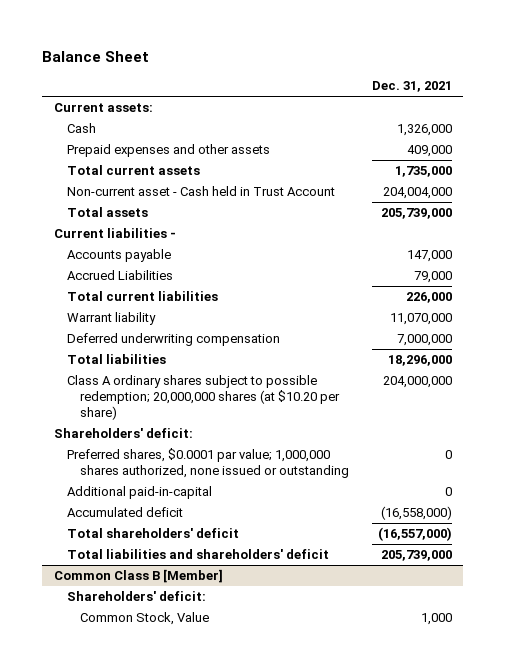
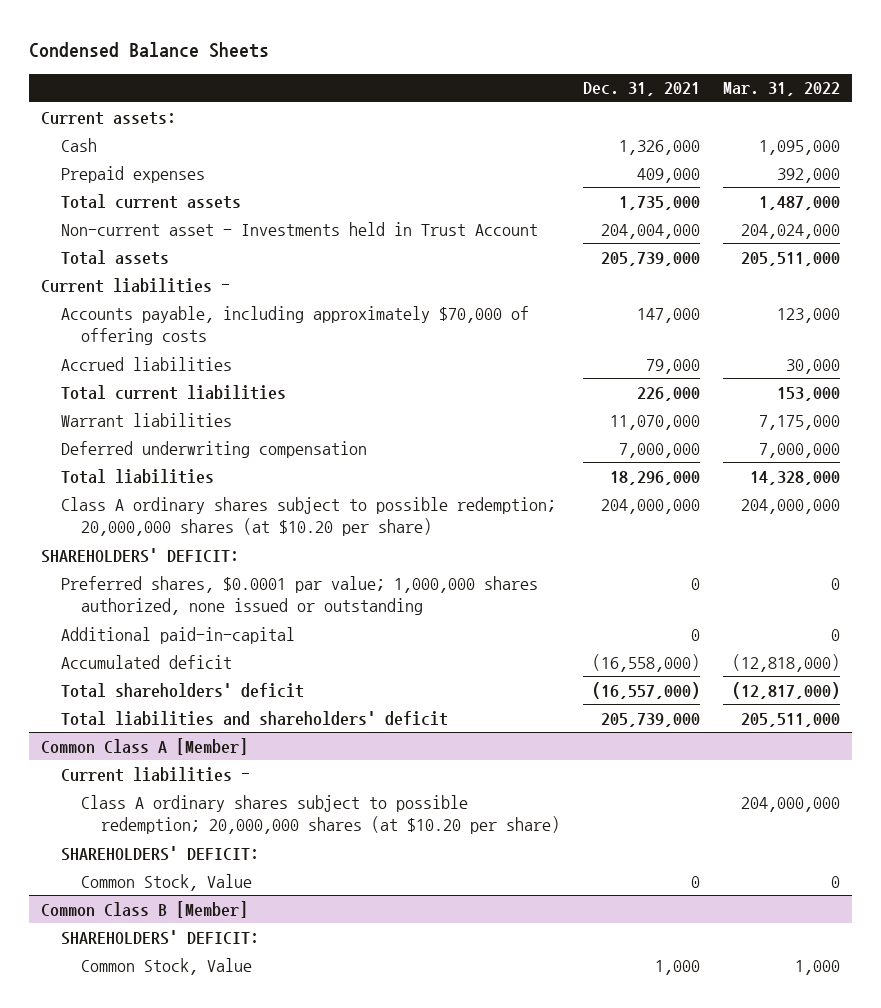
- Balance Sheet
+ Condensed Balance Sheets
- | Dec. 31, 2021
+ | Dec. 31, 2021 | Mar. 31, 2022
- Prepaid expenses and other assets | 409,000
+ Prepaid expenses | 409,000 | 392,000
- Non-current asset - Cash held in Trust Account | 204,004,000
+ Non-current asset - Investments held in Trust Account | 204,004,000 | 204,024,000
- Accounts payable | 147,000
- Accrued Liabilities | 79,000
+ Accounts payable, including approximately $70,000 of offering costs | 147,000 | 123,000
+ Accrued liabilities | 79,000 | 30,000
- Warrant liability | 11,070,000
+ Warrant liabilities | 11,070,000 | 7,175,000
- Shareholders' deficit:
+ SHAREHOLDERS' DEFICIT:
+ Common Class A [Member]
+ Current liabilities -
+ Class A ordinary shares subject to possible redemption; 20,000,000 shares (at $10.20 per share) | | 204,000,000
+ SHAREHOLDERS' DEFICIT:
+ Common Stock, Value | 0 | 0
@ Common Class B [Member]
- Shareholders' deficit:
+ SHAREHOLDERS' DEFICIT:

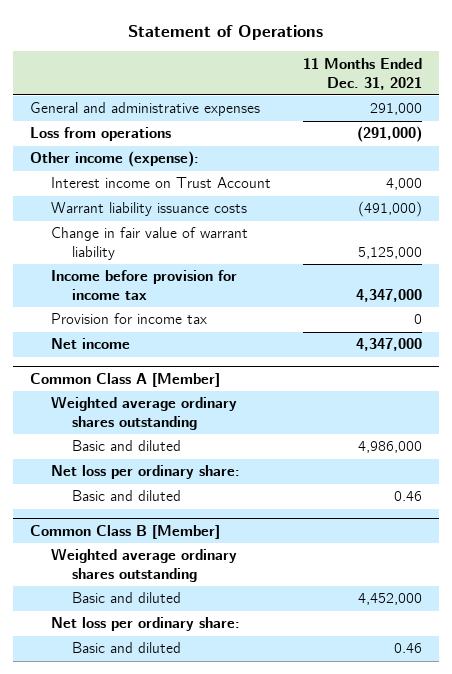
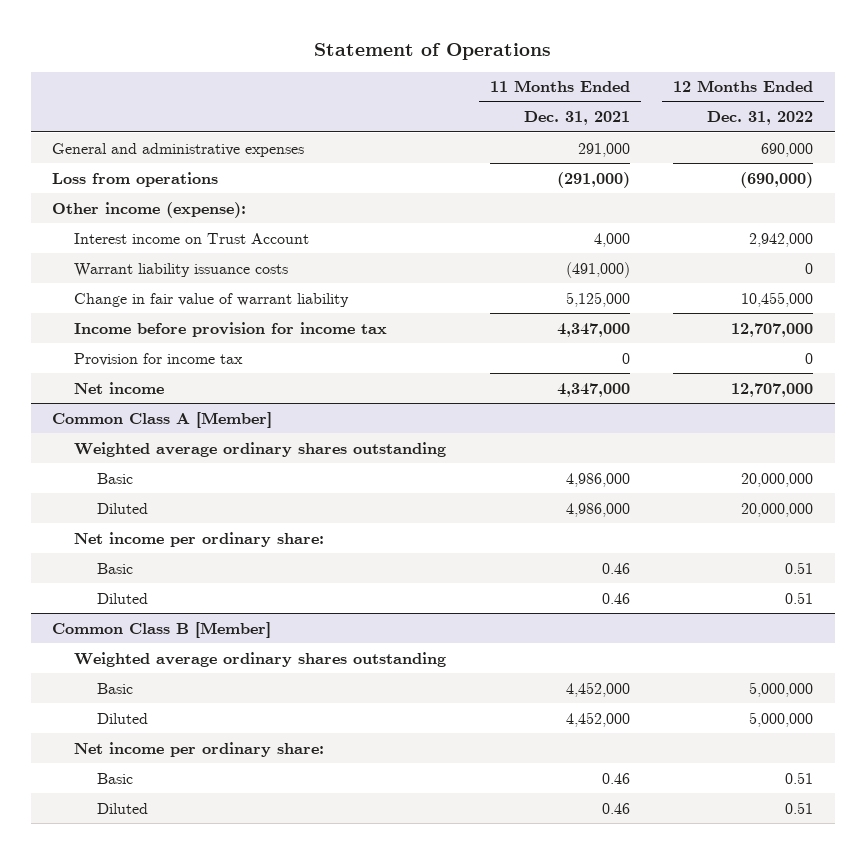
- | 11 Months Ended Dec. 31, 2021
+ | 11 Months Ended Dec. 31, 2021 | 12 Months Ended Dec. 31, 2022
@ Common Class A [Member]
- Basic and diluted | 4,986,000
- Net loss per ordinary share:
- Basic and diluted | 0.46
+ Basic | 4,986,000 | 20,000,000
+ Diluted | 4,986,000 | 20,000,000
+ Net income per ordinary share:
+ Basic | 0.46 | 0.51
+ Diluted | 0.46 | 0.51
@ Common Class B [Member]
- Basic and diluted | 4,452,000
- Net loss per ordinary share:
- Basic and diluted | 0.46
+ Basic | 4,452,000 | 5,000,000
+ Diluted | 4,452,000 | 5,000,000
+ Net income per ordinary share:
+ Basic | 0.46 | 0.51
+ Diluted | 0.46 | 0.51

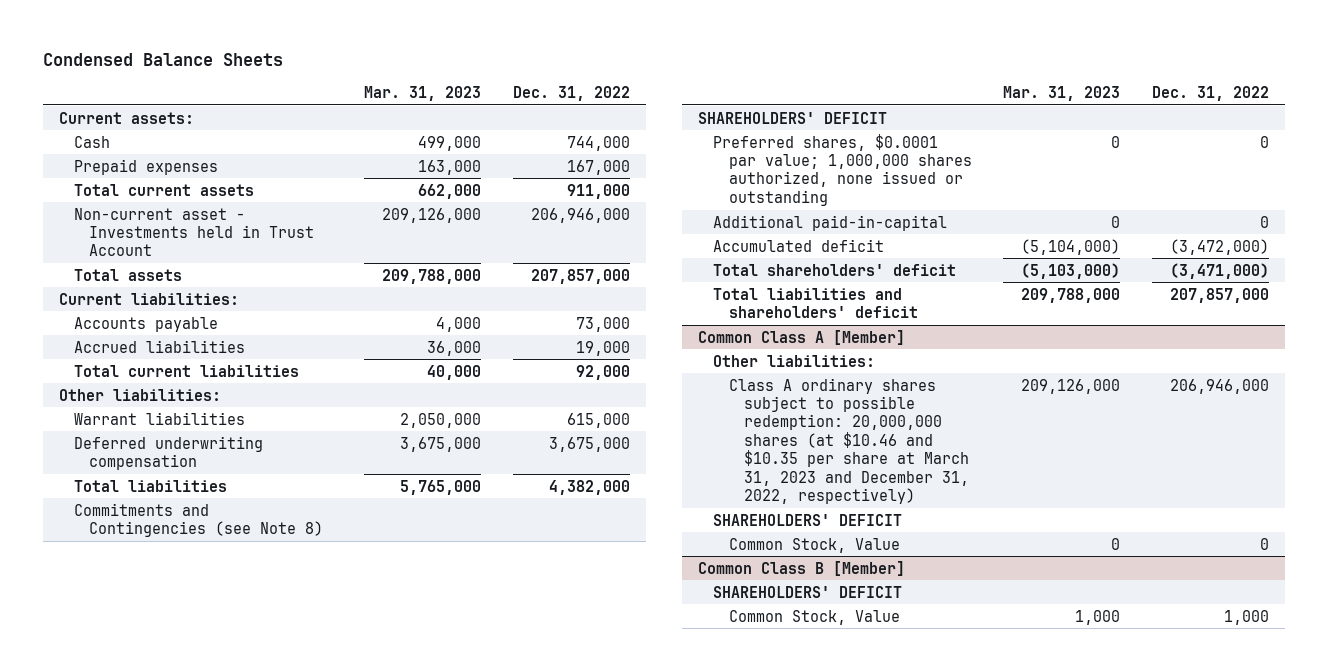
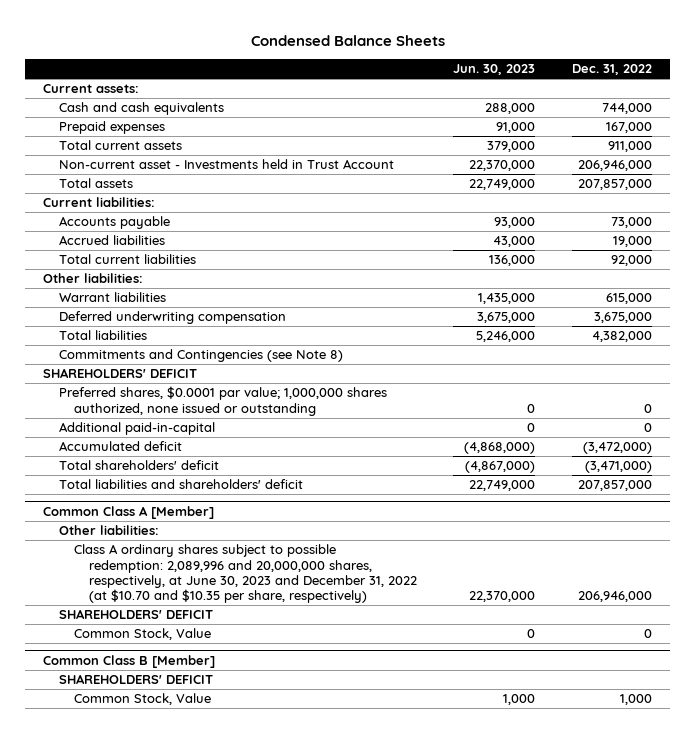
- | Mar. 31, 2023 | Dec. 31, 2022
+ | Jun. 30, 2023 | Dec. 31, 2022
- Cash | 499,000 | 744,000
+ Cash and cash equivalents | 288,000 | 744,000
@ Common Class A [Member]
- Class A ordinary shares subject to possible redemption: 20,000,000 shares (at $10.46 and $10.35 per share at March 31, 2023 and December 31, 2022, respectively) | 209,126,000 | 206,946,000
+ Class A ordinary shares subject to possible redemption: 2,089,996 and 20,000,000 shares, respectively, at June 30, 2023 and December 31, 2022 (at $10.70 and $10.35 per share, respectively) | 22,370,000 | 206,946,000

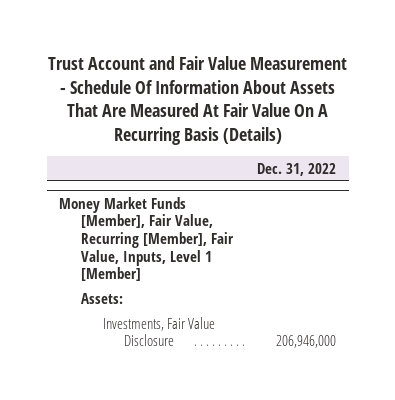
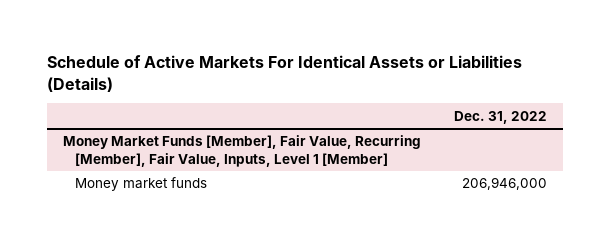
- Trust Account and Fair Value Measurement - Schedule Of Information About Assets That Are Measured At Fair Value On A Recurring Basis (Details)
+ Schedule of Active Markets For Identical Assets or Liabilities (Details)
@ Money Market Funds [Member], Fair Value, Recurring [Member], Fair Value, Inputs, Level 1 [Member]
- Assets:
- Investments, Fair Value Disclosure | 206,946,000
+ Money market funds | 206,946,000

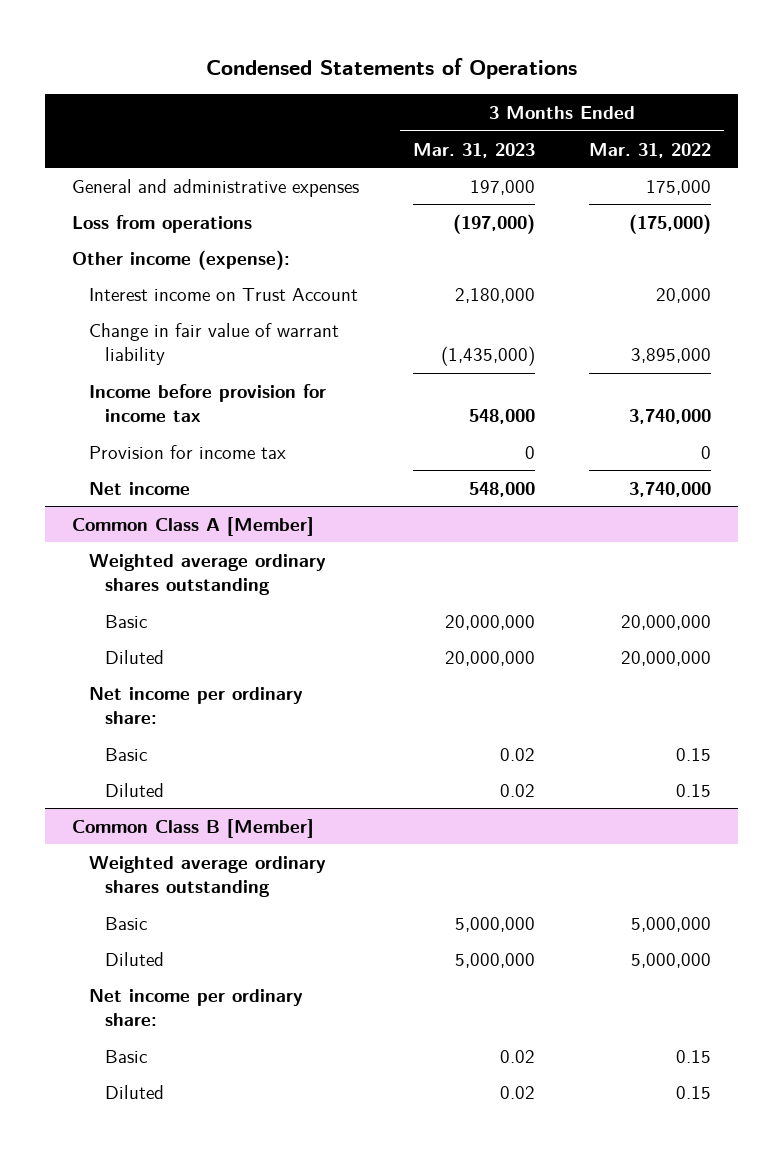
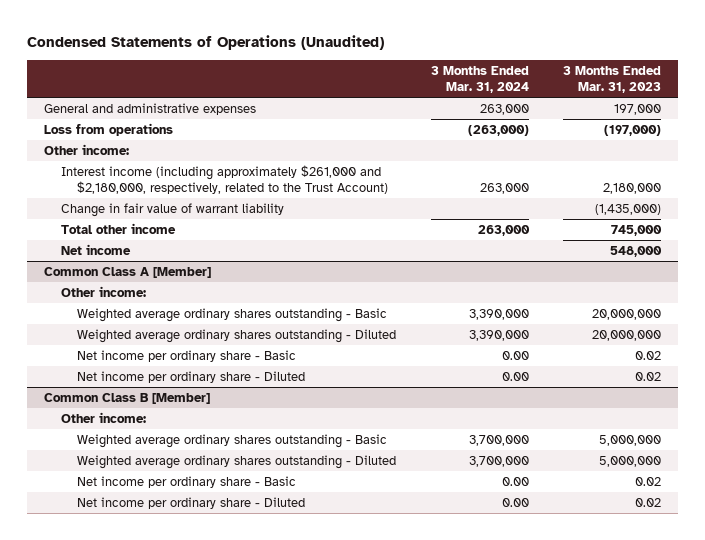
- Condensed Statements of Operations
+ Condensed Statements of Operations (Unaudited)
- | 3 Months Ended Mar. 31, 2023 | 3 Months Ended Mar. 31, 2022
+ | 3 Months Ended Mar. 31, 2024 | 3 Months Ended Mar. 31, 2023
- Other income (expense):
- Interest income on Trust Account | 2,180,000 | 20,000
+ Other income:
+ Interest income (including approximately $261,000 and $2,180,000, respectively, related to the Trust Account) | 263,000 | 2,180,000
- Income before provision for income tax | 548,000 | 3,740,000
- Provision for income tax | 0 | 0
+ Total other income | 263,000 | 745,000
@ Common Class A [Member]
- Weighted average ordinary shares outstanding
- Basic | 20,000,000 | 20,000,000
- Diluted | 20,000,000 | 20,000,000
- Net income per ordinary share:
- Basic | 0.02 | 0.15
- Diluted | 0.02 | 0.15
+ Other income:
+ Weighted average ordinary shares outstanding - Basic | 3,390,000 | 20,000,000
+ Weighted average ordinary shares outstanding - Diluted | 3,390,000 | 20,000,000
+ Net income per ordinary share - Basic | 0.00 | 0.02
+ Net income per ordinary share - Diluted | 0.00 | 0.02
@ Common Class B [Member]
- Weighted average ordinary shares outstanding
- Basic | 5,000,000 | 5,000,000
- Diluted | 5,000,000 | 5,000,000
- Net income per ordinary share:
- Basic | 0.02 | 0.15
- Diluted | 0.02 | 0.15
+ Other income:
+ Weighted average ordinary shares outstanding - Basic | 3,700,000 | 5,000,000
+ Weighted average ordinary shares outstanding - Diluted | 3,700,000 | 5,000,000
+ Net income per ordinary share - Basic | 0.00 | 0.02
+ Net income per ordinary share - Diluted | 0.00 | 0.02

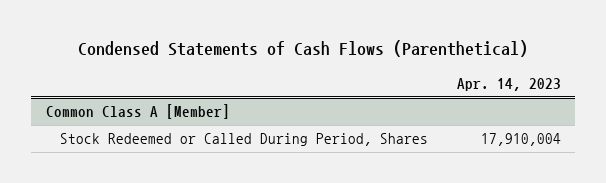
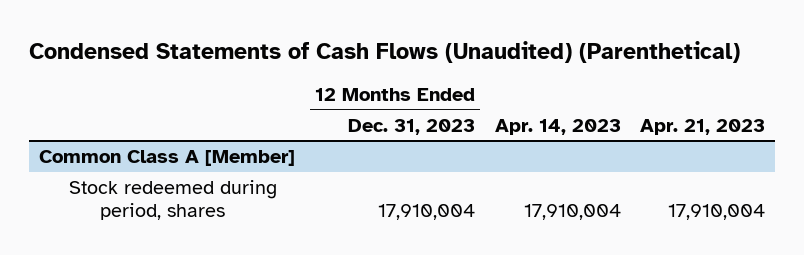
- Condensed Statements of Cash Flows (Parenthetical)
+ Condensed Statements of Cash Flows (Unaudited) (Parenthetical)
- | Apr. 14, 2023
+ | 12 Months Ended Dec. 31, 2023 | Apr. 14, 2023 | Apr. 21, 2023
@ Common Class A [Member]
- Stock Redeemed or Called During Period, Shares | 17,910,004
+ Stock redeemed during period, shares | 17,910,004 | 17,910,004 | 17,910,004

